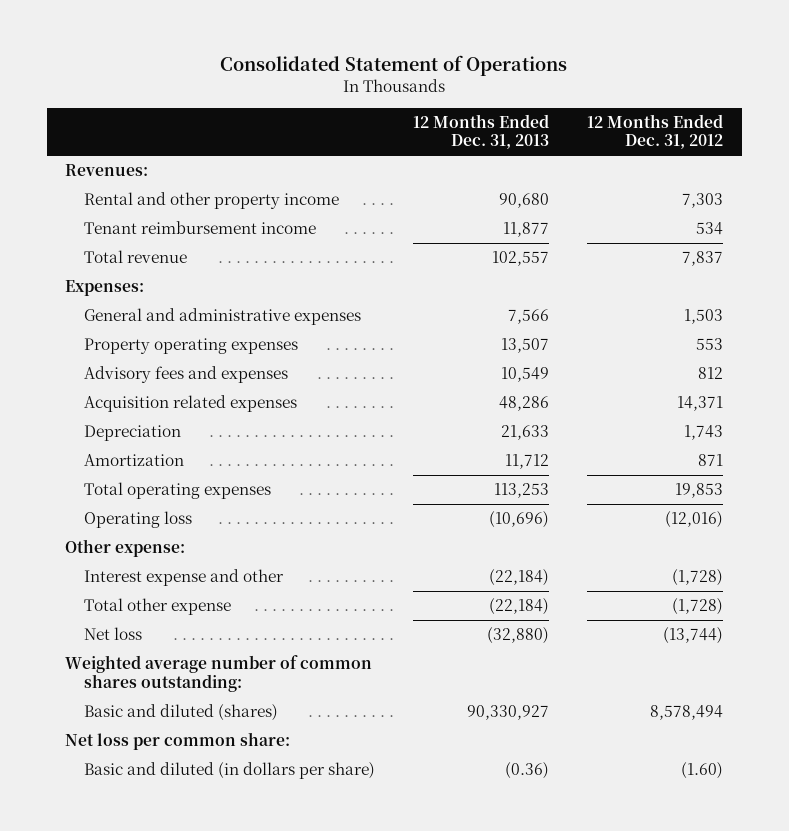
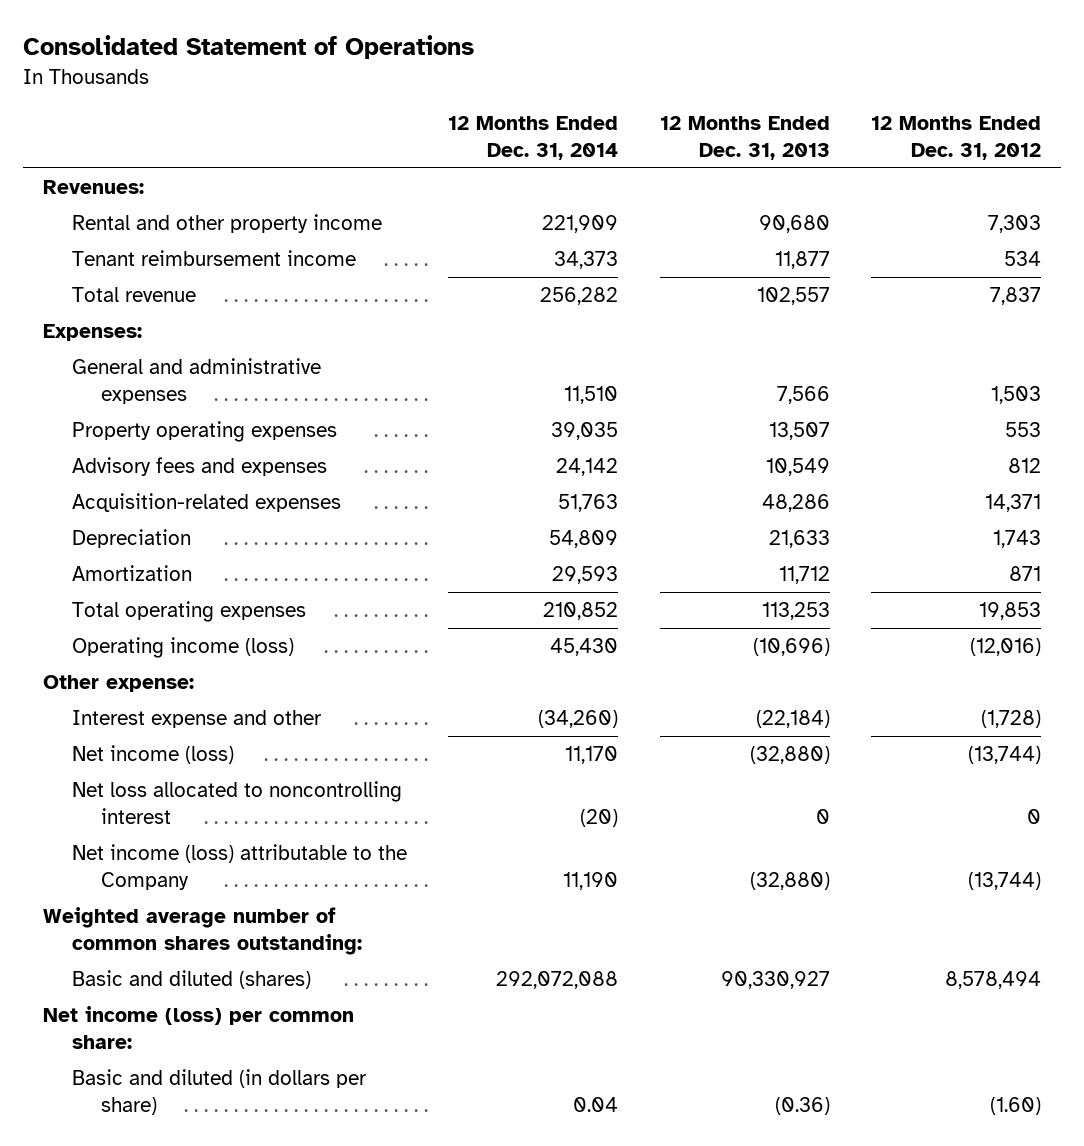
- | 12 Months Ended Dec. 31, 2013 | 12 Months Ended Dec. 31, 2012
+ | 12 Months Ended Dec. 31, 2014 | 12 Months Ended Dec. 31, 2013 | 12 Months Ended Dec. 31, 2012
- Acquisition related expenses | 48,286 | 14,371
+ Acquisition-related expenses | 51,763 | 48,286 | 14,371
- Operating loss | (10,696) | (12,016)
+ Operating income (loss) | 45,430 | (10,696) | (12,016)
- Total other expense | (22,184) | (1,728)
- Net loss | (32,880) | (13,744)
+ Net income (loss) | 11,170 | (32,880) | (13,744)
+ Net loss allocated to noncontrolling interest | (20) | 0 | 0
+ Net income (loss) attributable to the Company | 11,190 | (32,880) | (13,744)
- Net loss per common share:
+ Net income (loss) per common share:

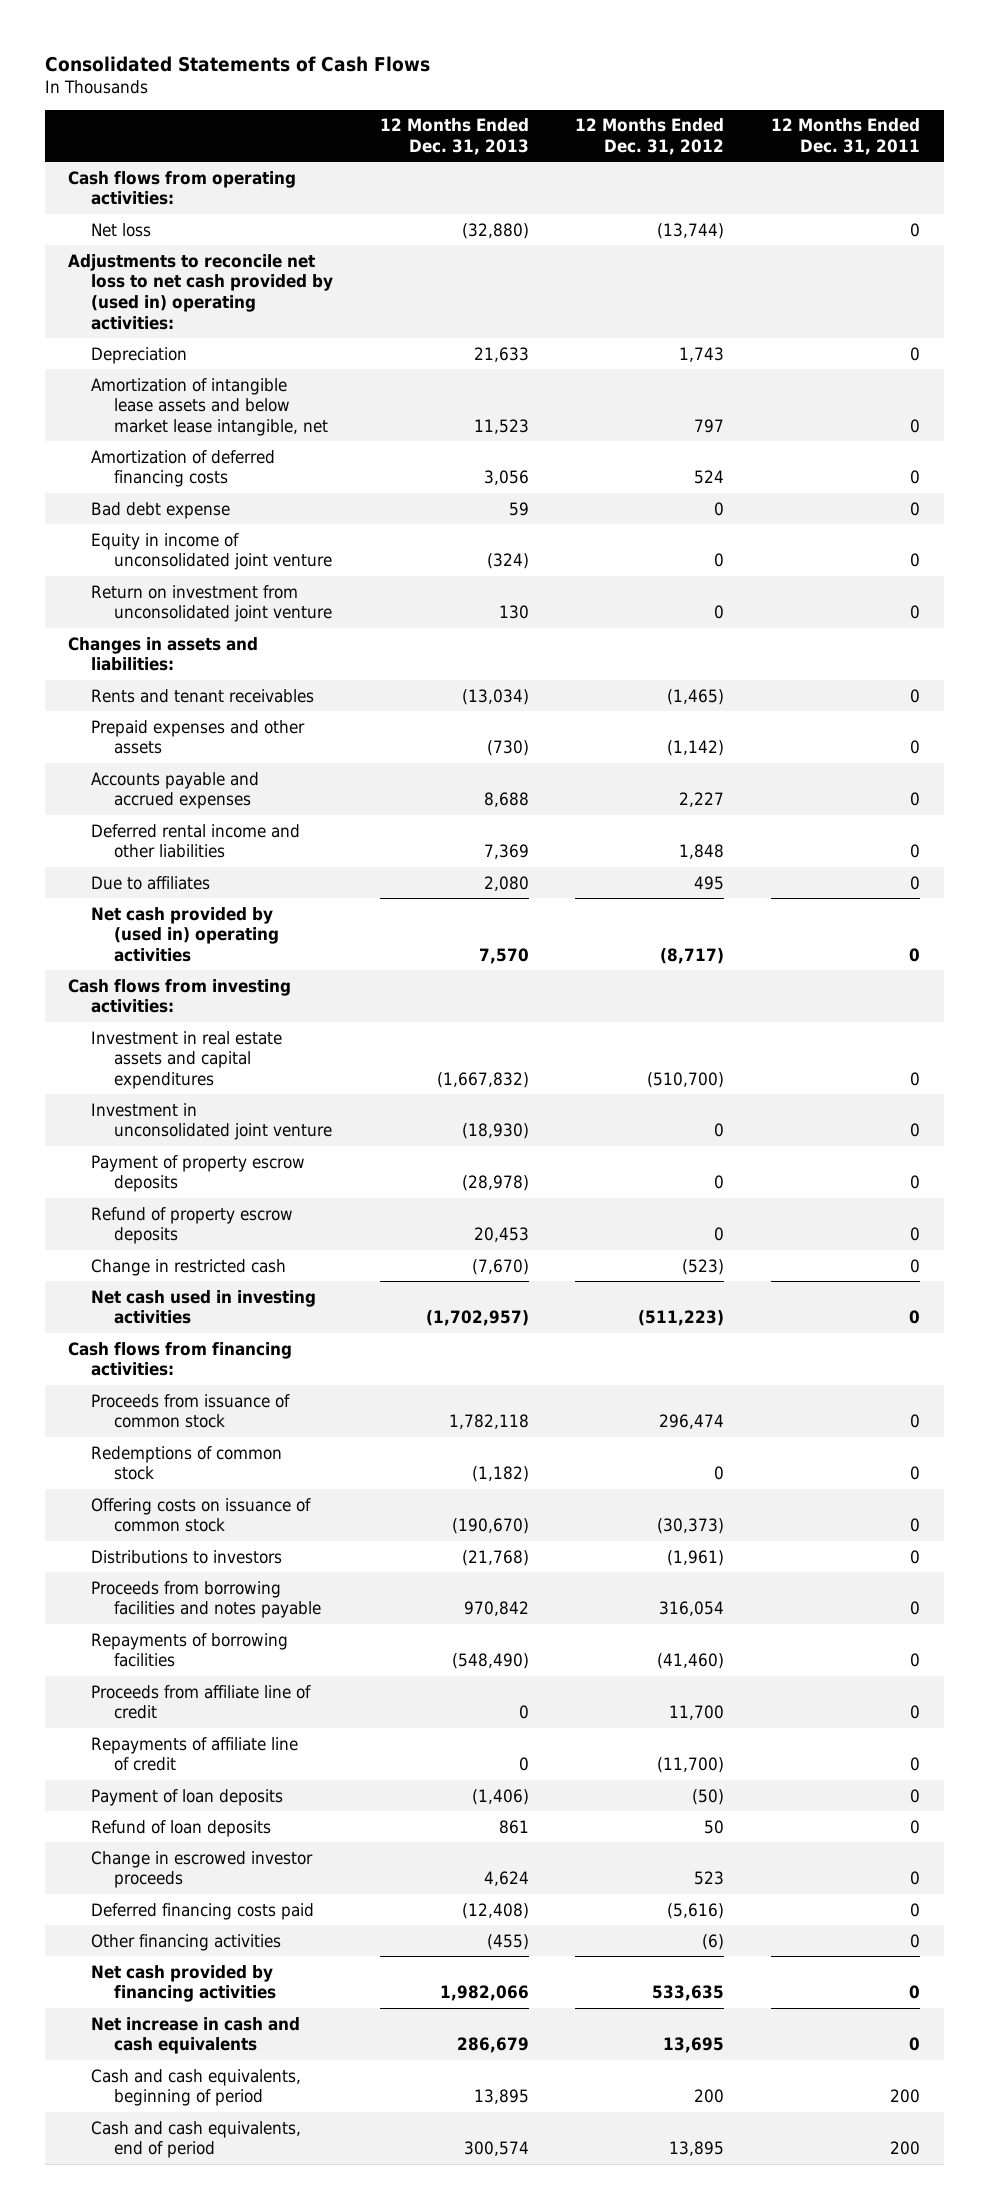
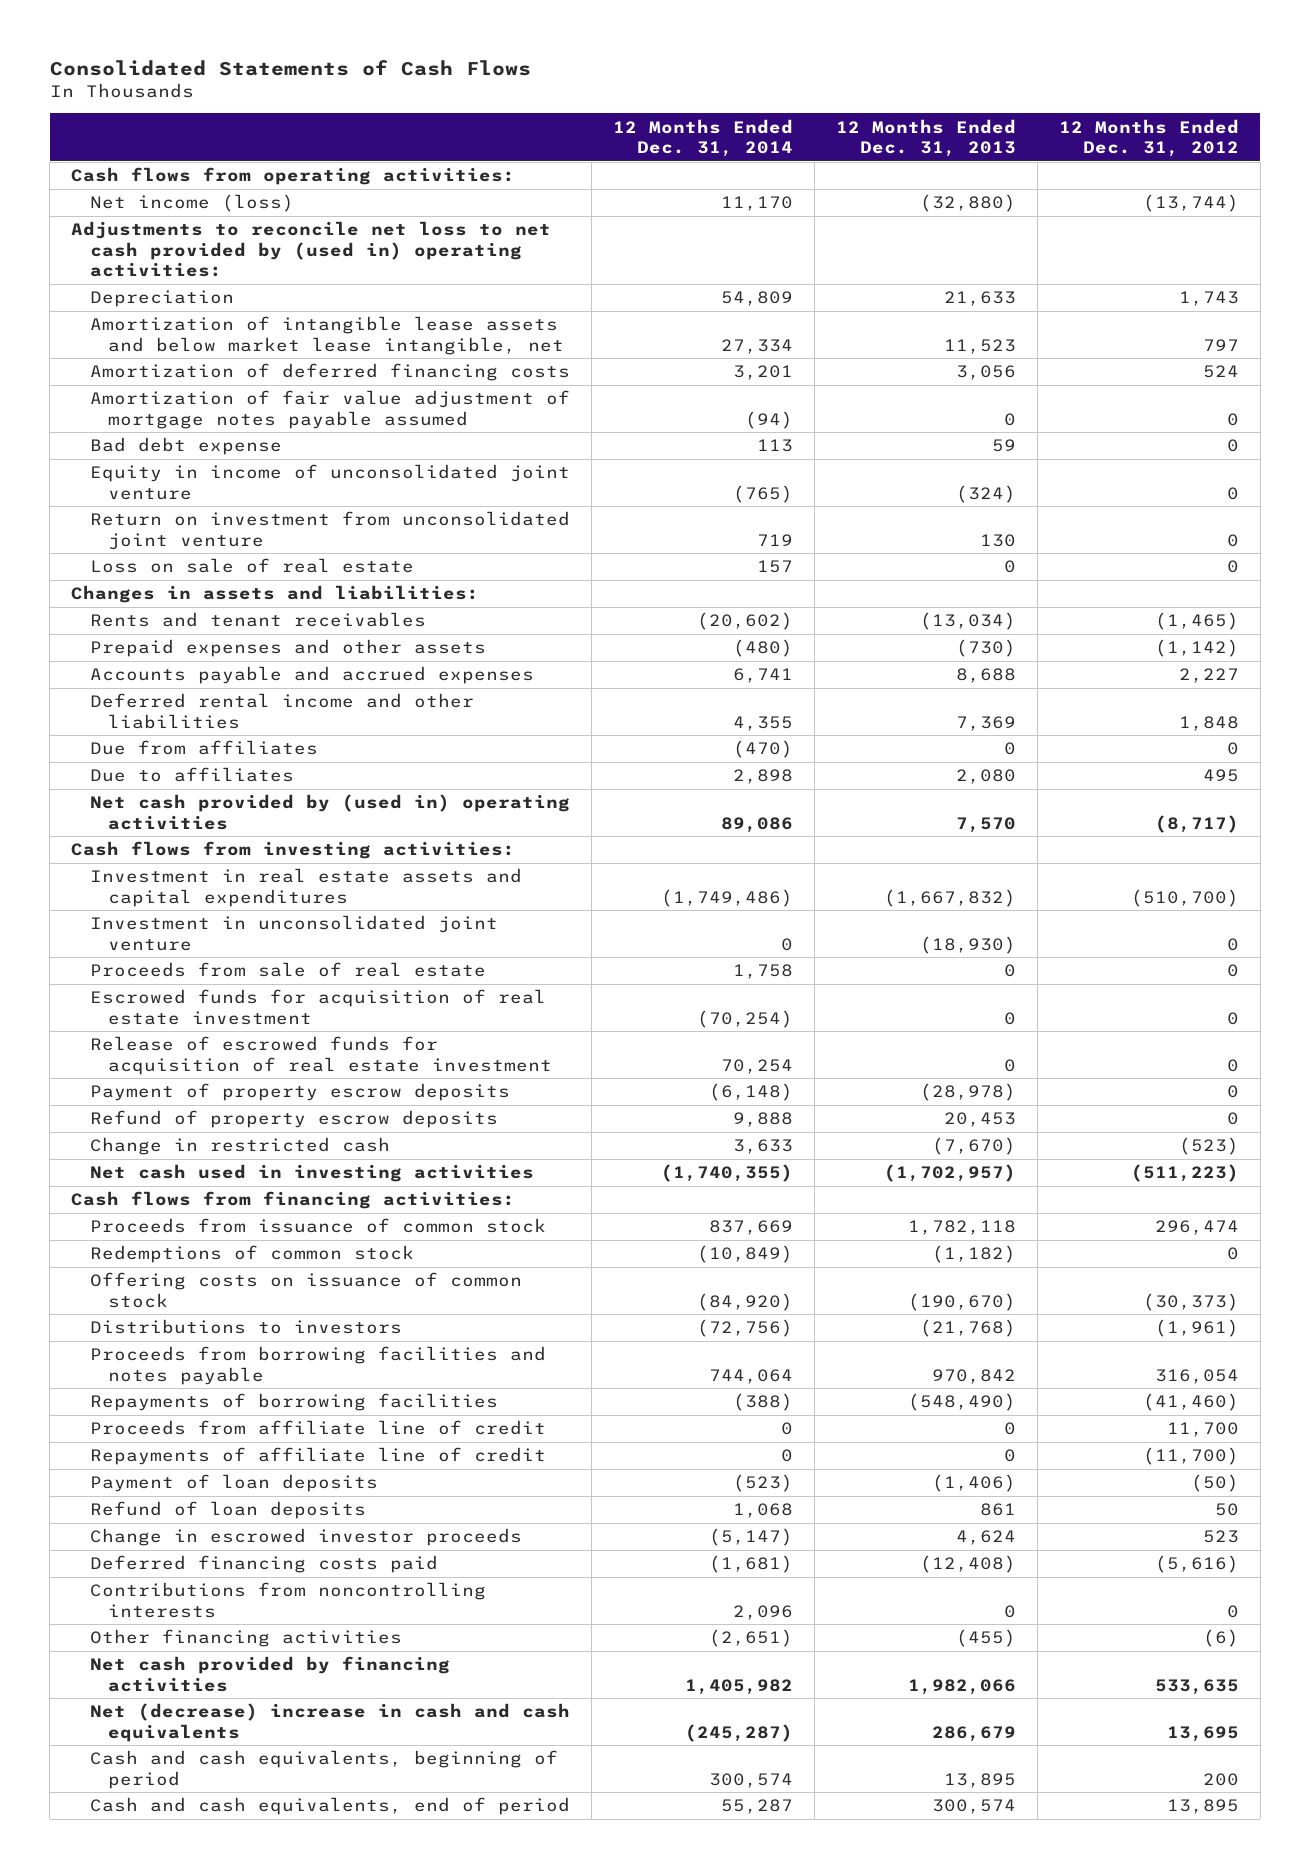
- | 12 Months Ended Dec. 31, 2013 | 12 Months Ended Dec. 31, 2012 | 12 Months Ended Dec. 31, 2011
+ | 12 Months Ended Dec. 31, 2014 | 12 Months Ended Dec. 31, 2013 | 12 Months Ended Dec. 31, 2012
- Net loss | (32,880) | (13,744) | 0
+ Net income (loss) | 11,170 | (32,880) | (13,744)
+ Amortization of fair value adjustment of mortgage notes payable assumed | (94) | 0 | 0
+ Loss on sale of real estate | 157 | 0 | 0
+ Due from affiliates | (470) | 0 | 0
+ Proceeds from sale of real estate | 1,758 | 0 | 0
+ Escrowed funds for acquisition of real estate investment | (70,254) | 0 | 0
+ Release of escrowed funds for acquisition of real estate investment | 70,254 | 0 | 0
+ Contributions from noncontrolling interests | 2,096 | 0 | 0
- Net increase in cash and cash equivalents | 286,679 | 13,695 | 0
+ Net (decrease) increase in cash and cash equivalents | (245,287) | 286,679 | 13,695

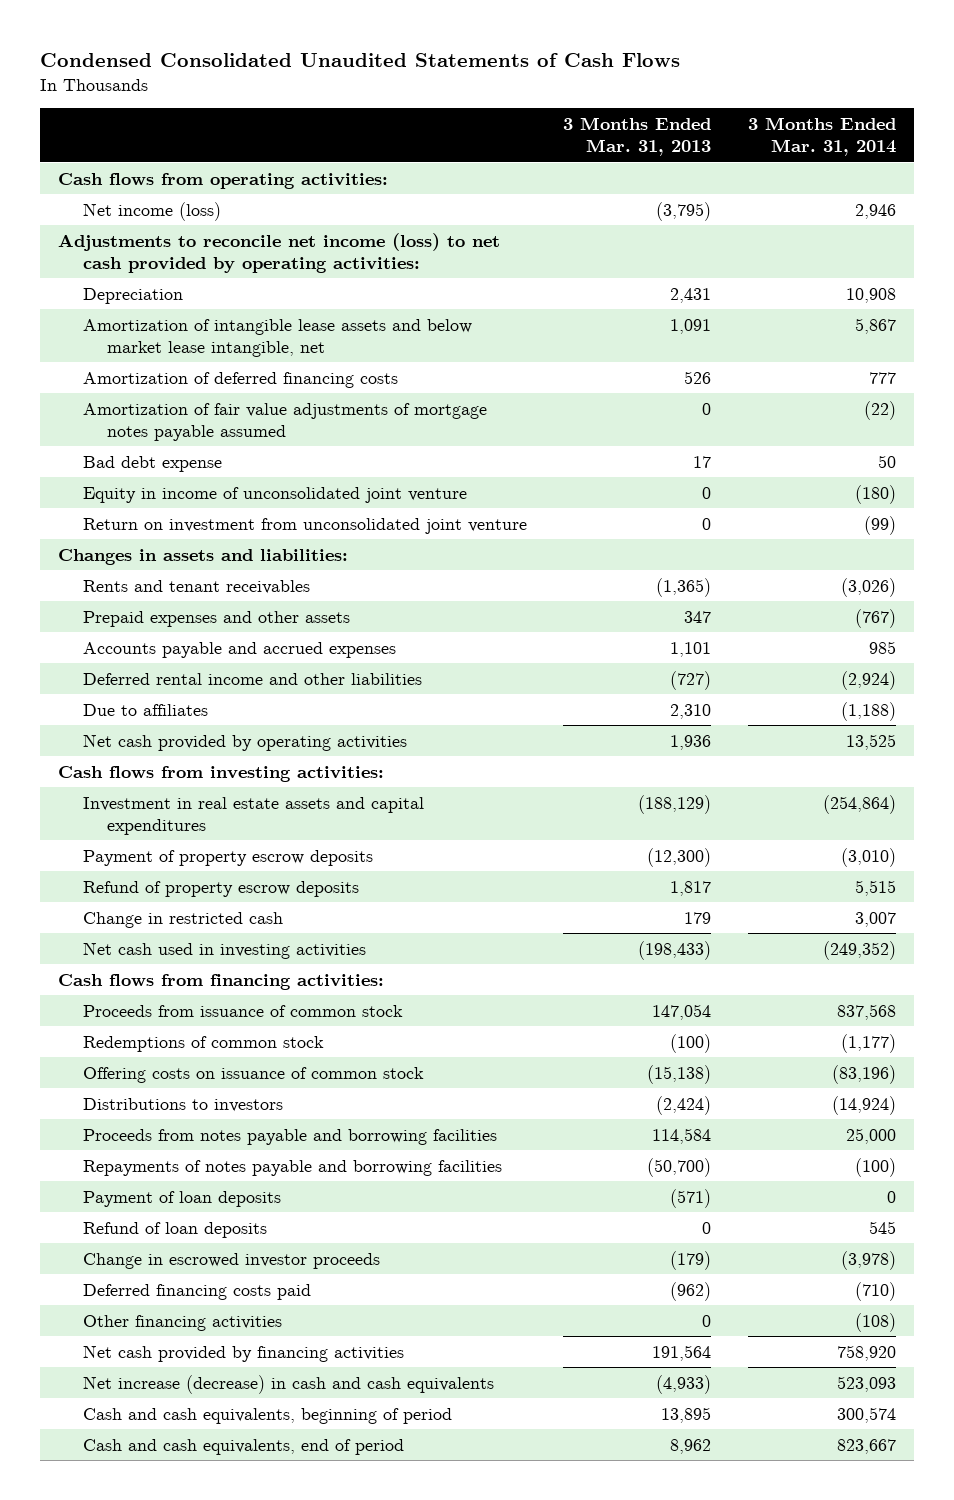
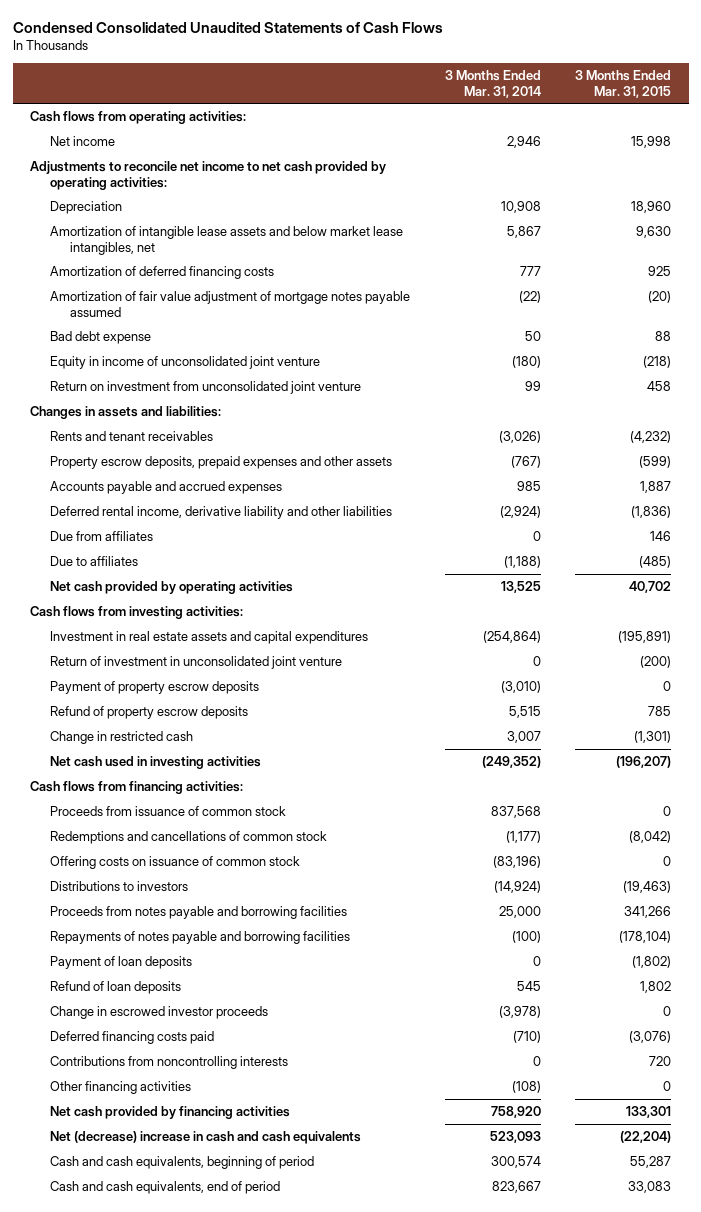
- | 3 Months Ended Mar. 31, 2013 | 3 Months Ended Mar. 31, 2014
+ | 3 Months Ended Mar. 31, 2014 | 3 Months Ended Mar. 31, 2015
- Net income (loss) | (3,795) | 2,946
- Adjustments to reconcile net income (loss) to net cash provided by operating activities:
+ Net income | 2,946 | 15,998
+ Adjustments to reconcile net income to net cash provided by operating activities:
- Amortization of intangible lease assets and below market lease intangible, net | 1,091 | 5,867
+ Amortization of intangible lease assets and below market lease intangibles, net | 5,867 | 9,630
- Amortization of fair value adjustments of mortgage notes payable assumed | 0 | (22)
+ Amortization of fair value adjustment of mortgage notes payable assumed | (22) | (20)
- Return on investment from unconsolidated joint venture | 0 | (99)
+ Return on investment from unconsolidated joint venture | 99 | 458
- Prepaid expenses and other assets | 347 | (767)
+ Property escrow deposits, prepaid expenses and other assets | (767) | (599)
- Deferred rental income and other liabilities | (727) | (2,924)
+ Deferred rental income, derivative liability and other liabilities | (2,924) | (1,836)
+ Due from affiliates | 0 | 146
+ Return of investment in unconsolidated joint venture | 0 | (200)
- Redemptions of common stock | (100) | (1,177)
+ Redemptions and cancellations of common stock | (1,177) | (8,042)
+ Contributions from noncontrolling interests | 0 | 720
- Net increase (decrease) in cash and cash equivalents | (4,933) | 523,093
+ Net (decrease) increase in cash and cash equivalents | 523,093 | (22,204)

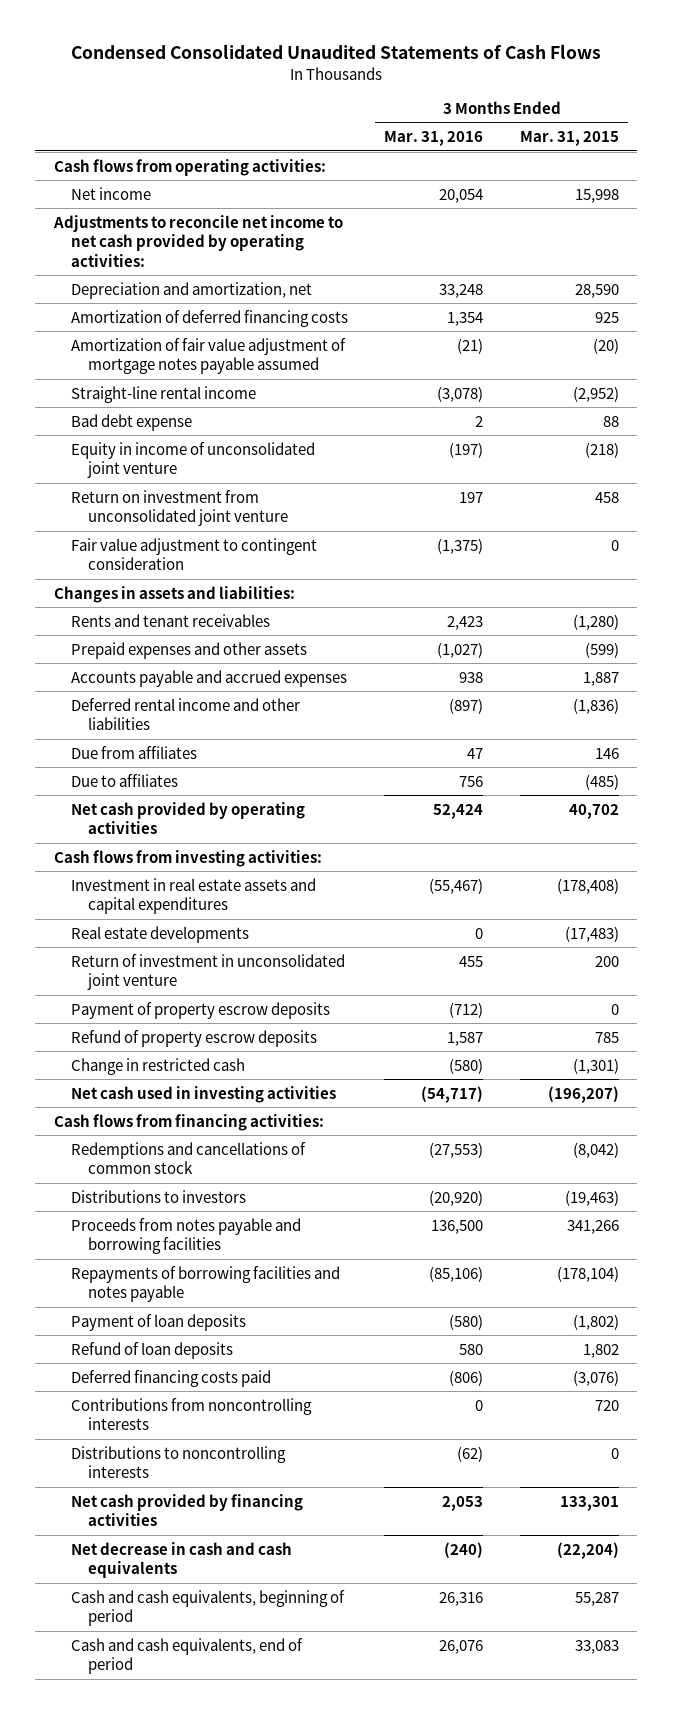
- | 3 Months Ended Mar. 31, 2014 | 3 Months Ended Mar. 31, 2015
+ | 3 Months Ended Mar. 31, 2016 | 3 Months Ended Mar. 31, 2015
- Depreciation | 10,908 | 18,960
- Amortization of intangible lease assets and below market lease intangibles, net | 5,867 | 9,630
+ Depreciation and amortization, net | 33,248 | 28,590
+ Straight-line rental income | (3,078) | (2,952)
+ Fair value adjustment to contingent consideration | (1,375) | 0
- Rents and tenant receivables | (3,026) | (4,232)
- Property escrow deposits, prepaid expenses and other assets | (767) | (599)
+ Rents and tenant receivables | 2,423 | (1,280)
+ Prepaid expenses and other assets | (1,027) | (599)
- Deferred rental income, derivative liability and other liabilities | (2,924) | (1,836)
+ Deferred rental income and other liabilities | (897) | (1,836)
- Investment in real estate assets and capital expenditures | (254,864) | (195,891)
- Return of investment in unconsolidated joint venture | 0 | (200)
+ Investment in real estate assets and capital expenditures | (55,467) | (178,408)
+ Real estate developments | 0 | (17,483)
+ Return of investment in unconsolidated joint venture | 455 | 200
- Proceeds from issuance of common stock | 837,568 | 0
- Offering costs on issuance of common stock | (83,196) | 0
- Repayments of notes payable and borrowing facilities | (100) | (178,104)
+ Repayments of borrowing facilities and notes payable | (85,106) | (178,104)
- Change in escrowed investor proceeds | (3,978) | 0
- Other financing activities | (108) | 0
+ Distributions to noncontrolling interests | (62) | 0
- Net (decrease) increase in cash and cash equivalents | 523,093 | (22,204)
+ Net decrease in cash and cash equivalents | (240) | (22,204)

